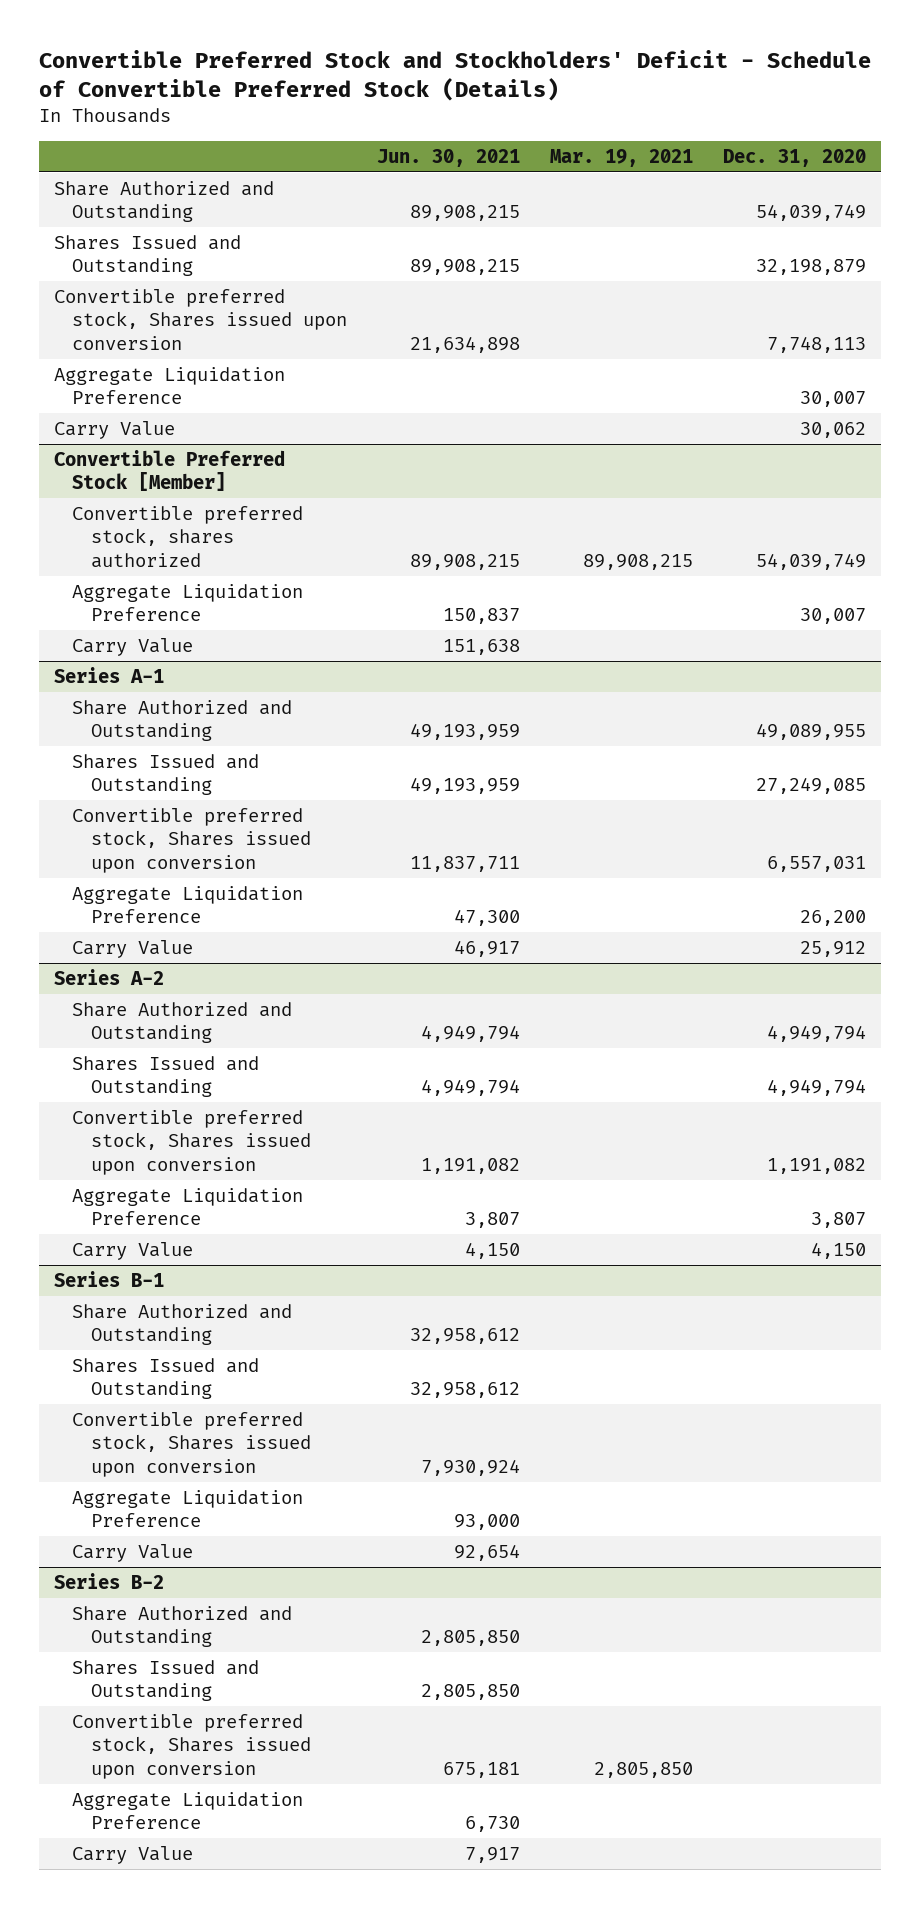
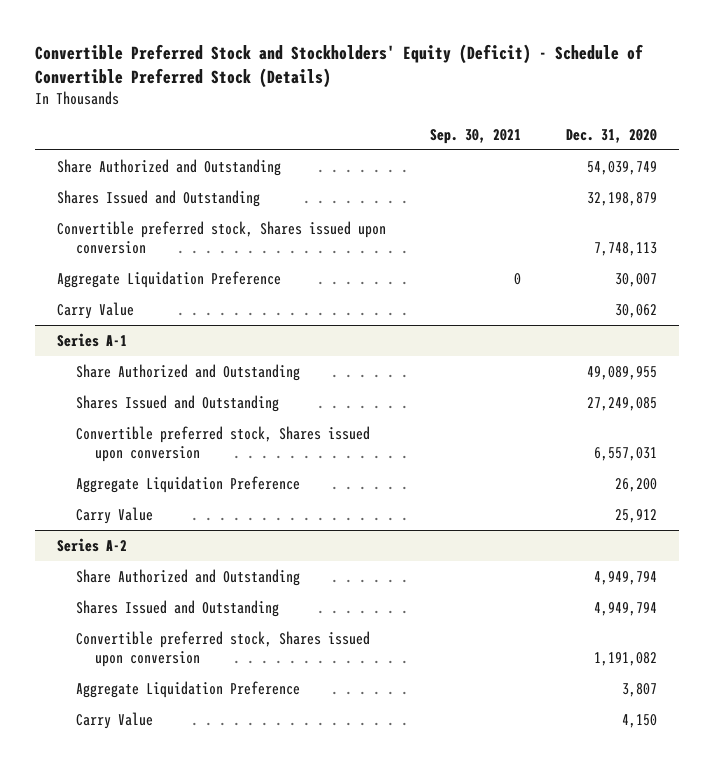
- Convertible Preferred Stock and Stockholders' Deficit - Schedule of Convertible Preferred Stock (Details)
+ Convertible Preferred Stock and Stockholders' Equity (Deficit) - Schedule of Convertible Preferred Stock (Details)
- | Jun. 30, 2021 | Mar. 19, 2021 | Dec. 31, 2020
+ | Sep. 30, 2021 | Dec. 31, 2020
- Convertible Preferred Stock [Member]
- Convertible preferred stock, shares authorized | 89,908,215 | 89,908,215 | 54,039,749
- Aggregate Liquidation Preference | 150,837 | | 30,007
- Carry Value | 151,638 | |
- Series B-1
- Share Authorized and Outstanding | 32,958,612 | |
- Shares Issued and Outstanding | 32,958,612 | |
- Convertible preferred stock, Shares issued upon conversion | 7,930,924 | |
- Aggregate Liquidation Preference | 93,000 | |
- Carry Value | 92,654 | |
- Series B-2
- Share Authorized and Outstanding | 2,805,850 | |
- Shares Issued and Outstanding | 2,805,850 | |
- Convertible preferred stock, Shares issued upon conversion | 675,181 | 2,805,850 |
- Aggregate Liquidation Preference | 6,730 | |
- Carry Value | 7,917 | |

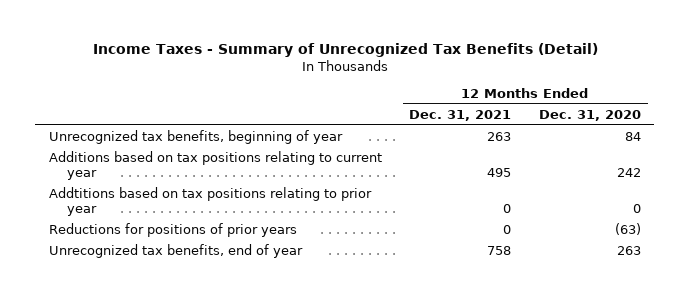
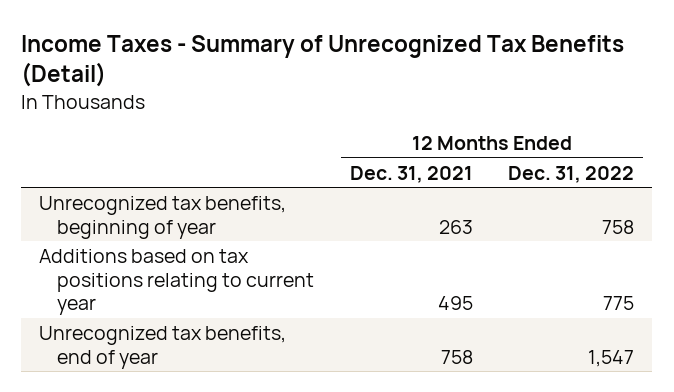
- | 12 Months Ended Dec. 31, 2021 | 12 Months Ended Dec. 31, 2020
+ | 12 Months Ended Dec. 31, 2021 | 12 Months Ended Dec. 31, 2022
- Addtitions based on tax positions relating to prior year | 0 | 0
- Reductions for positions of prior years | 0 | (63)

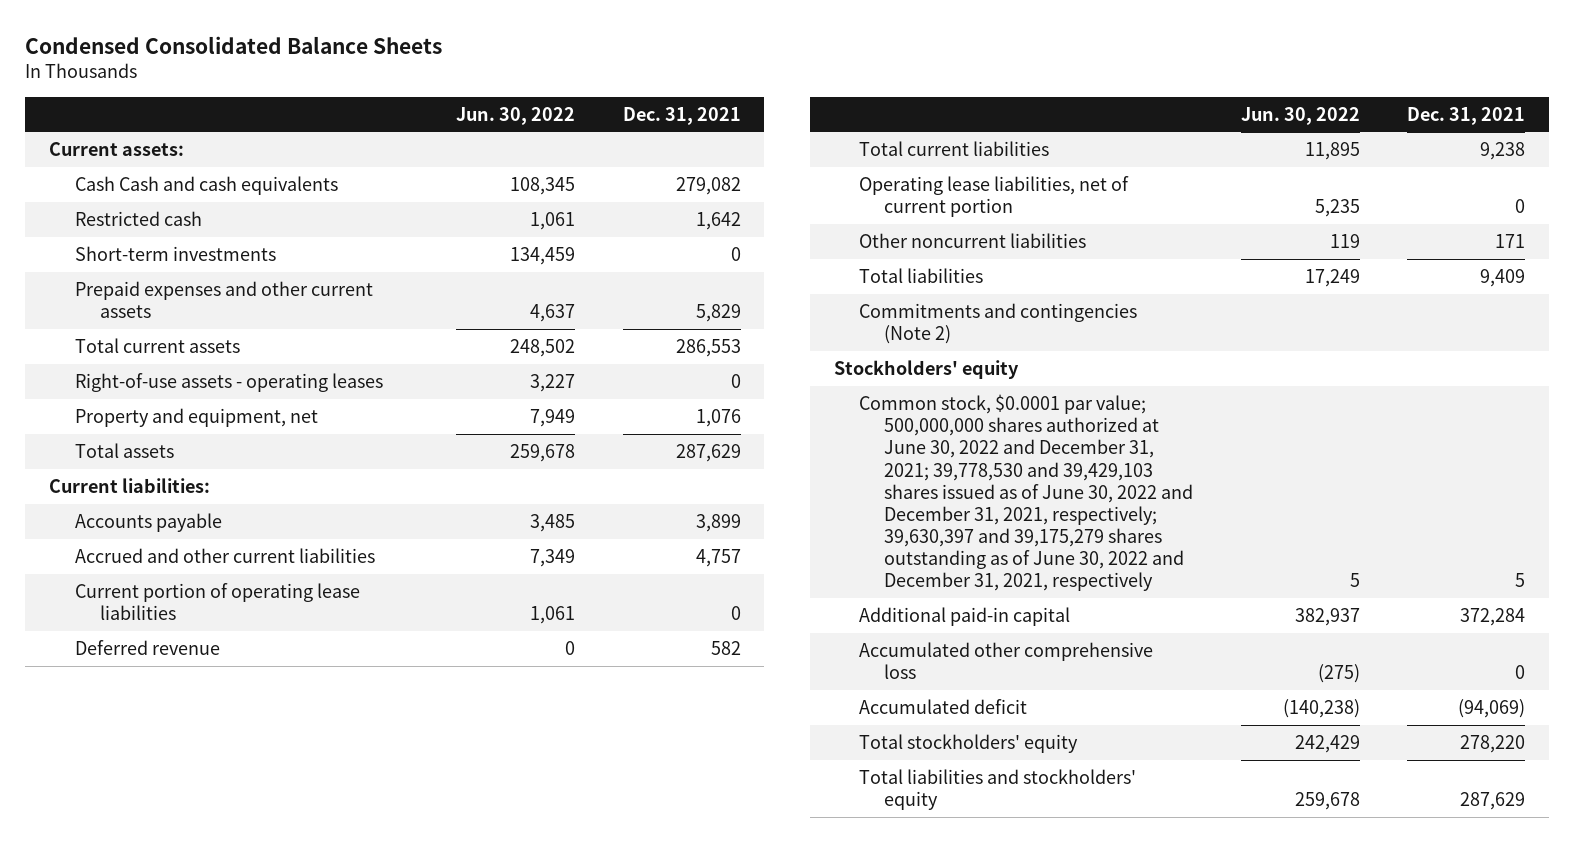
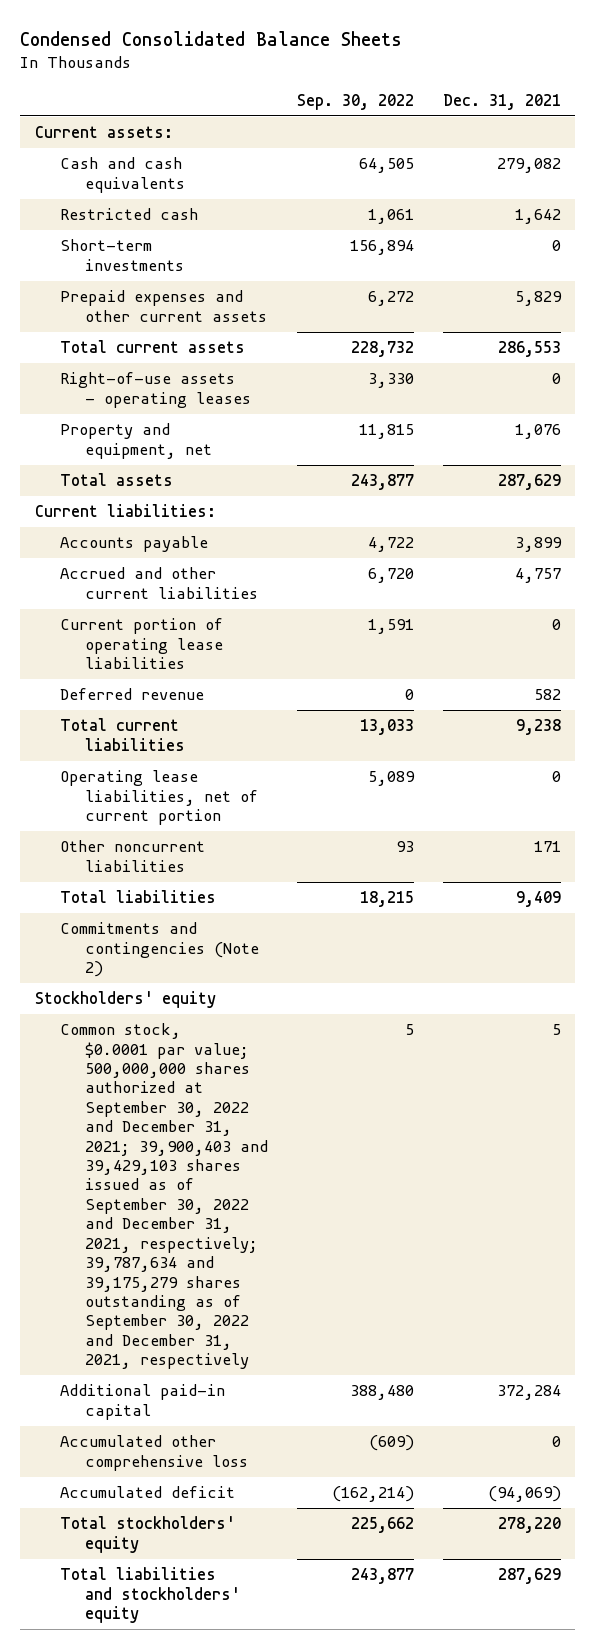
- | Jun. 30, 2022 | Dec. 31, 2021
+ | Sep. 30, 2022 | Dec. 31, 2021
- Cash Cash and cash equivalents | 108,345 | 279,082
+ Cash and cash equivalents | 64,505 | 279,082
- Common stock, $0.0001 par value; 500,000,000 shares authorized at June 30, 2022 and December 31, 2021; 39,778,530 and 39,429,103 shares issued as of June 30, 2022 and December 31, 2021, respectively; 39,630,397 and 39,175,279 shares outstanding as of June 30, 2022 and December 31, 2021, respectively | 5 | 5
+ Common stock, $0.0001 par value; 500,000,000 shares authorized at September 30, 2022 and December 31, 2021; 39,900,403 and 39,429,103 shares issued as of September 30, 2022 and December 31, 2021, respectively; 39,787,634 and 39,175,279 shares outstanding as of September 30, 2022 and December 31, 2021, respectively | 5 | 5

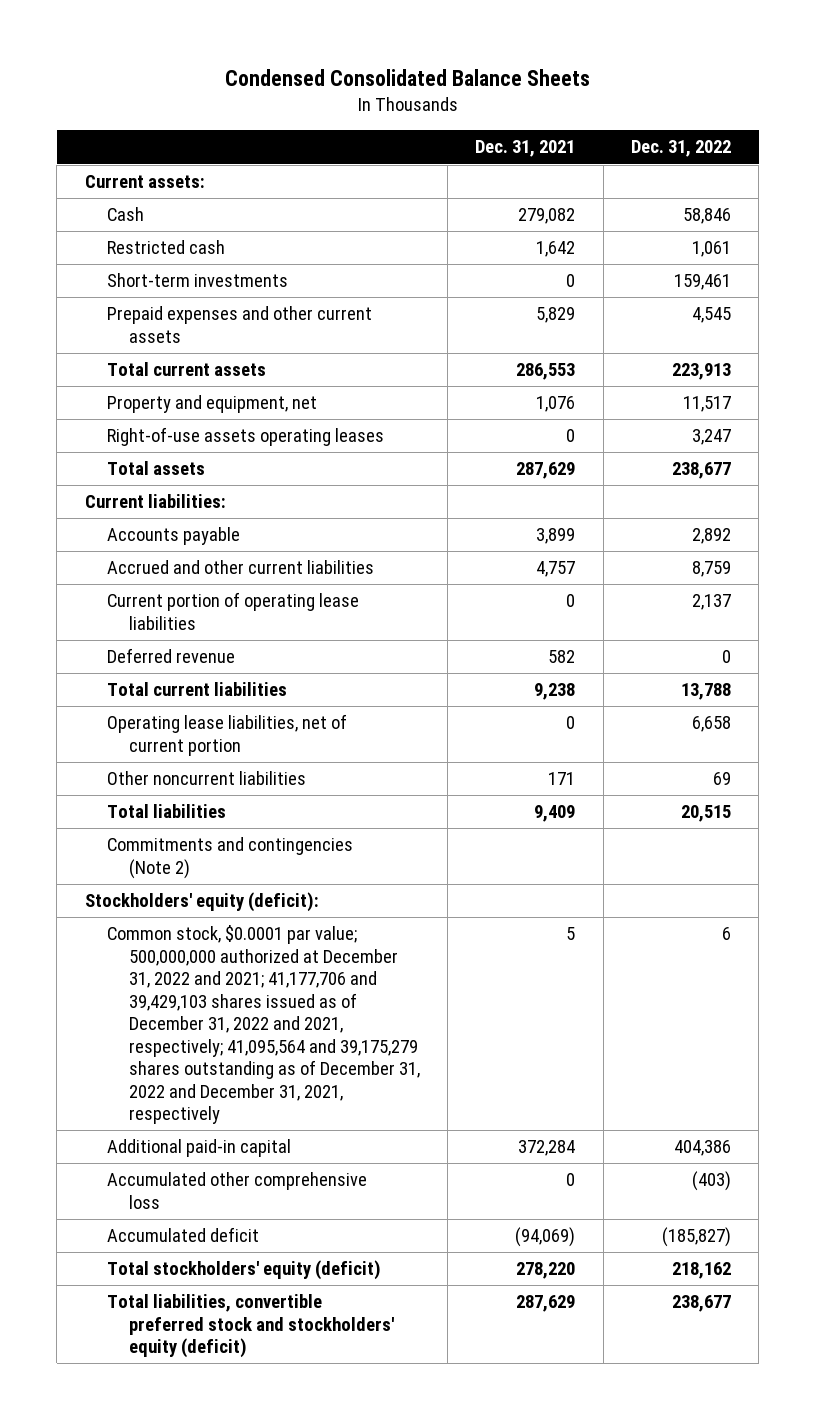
- | Sep. 30, 2022 | Dec. 31, 2021
+ | Dec. 31, 2021 | Dec. 31, 2022
- Cash and cash equivalents | 64,505 | 279,082
+ Cash | 279,082 | 58,846
- Right-of-use assets - operating leases | 3,330 | 0
+ Right-of-use assets operating leases | 0 | 3,247
- Stockholders' equity
- Common stock, $0.0001 par value; 500,000,000 shares authorized at September 30, 2022 and December 31, 2021; 39,900,403 and 39,429,103 shares issued as of September 30, 2022 and December 31, 2021, respectively; 39,787,634 and 39,175,279 shares outstanding as of September 30, 2022 and December 31, 2021, respectively | 5 | 5
+ Stockholders' equity (deficit):
+ Common stock, $0.0001 par value; 500,000,000 authorized at December 31, 2022 and 2021; 41,177,706 and 39,429,103 shares issued as of December 31, 2022 and 2021, respectively; 41,095,564 and 39,175,279 shares outstanding as of December 31, 2022 and December 31, 2021, respectively | 5 | 6
- Total stockholders' equity | 225,662 | 278,220
- Total liabilities and stockholders' equity | 243,877 | 287,629
+ Total stockholders' equity (deficit) | 278,220 | 218,162
+ Total liabilities, convertible preferred stock and stockholders' equity (deficit) | 287,629 | 238,677

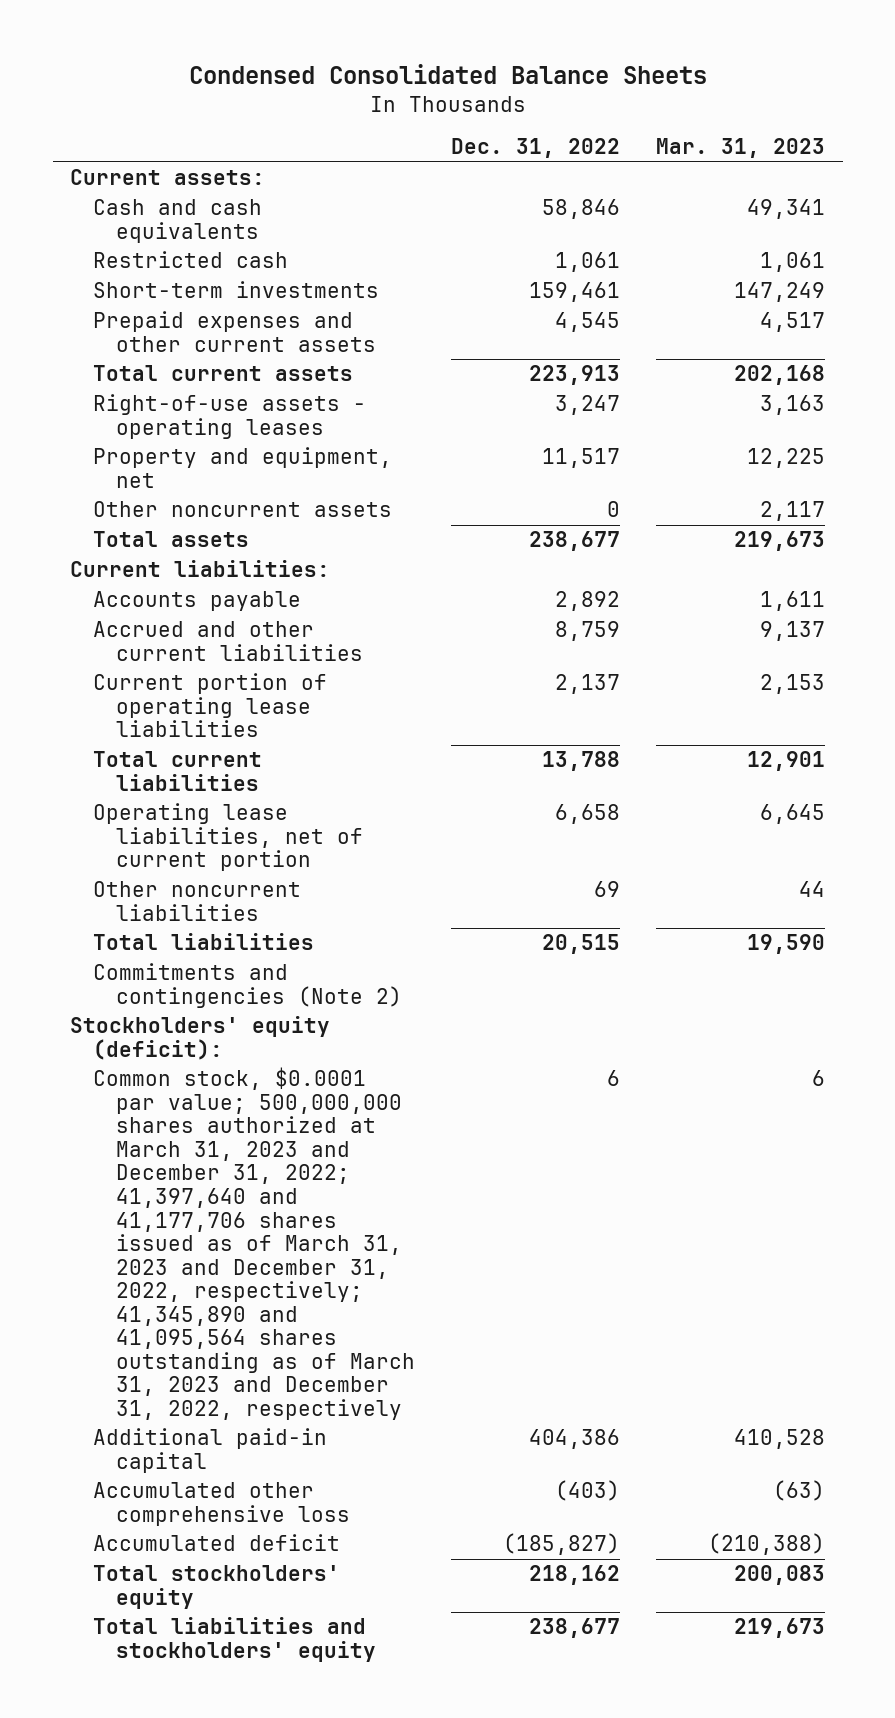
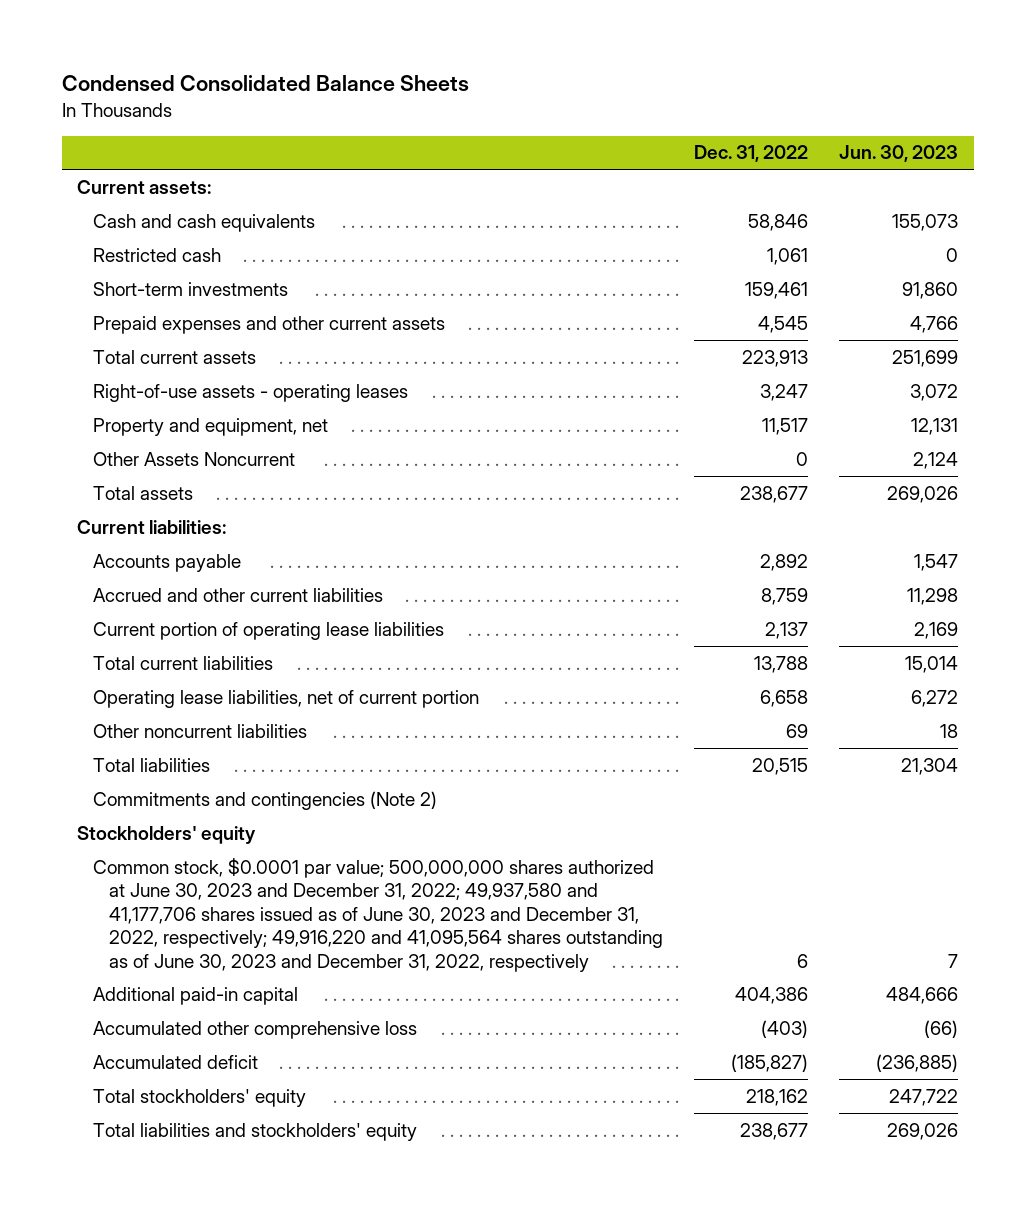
- | Dec. 31, 2022 | Mar. 31, 2023
+ | Dec. 31, 2022 | Jun. 30, 2023
- Other noncurrent assets | 0 | 2,117
+ Other Assets Noncurrent | 0 | 2,124
- Stockholders' equity (deficit):
- Common stock, $0.0001 par value; 500,000,000 shares authorized at March 31, 2023 and December 31, 2022; 41,397,640 and 41,177,706 shares issued as of March 31, 2023 and December 31, 2022, respectively; 41,345,890 and 41,095,564 shares outstanding as of March 31, 2023 and December 31, 2022, respectively | 6 | 6
+ Stockholders' equity
+ Common stock, $0.0001 par value; 500,000,000 shares authorized at June 30, 2023 and December 31, 2022; 49,937,580 and 41,177,706 shares issued as of June 30, 2023 and December 31, 2022, respectively; 49,916,220 and 41,095,564 shares outstanding as of June 30, 2023 and December 31, 2022, respectively | 6 | 7

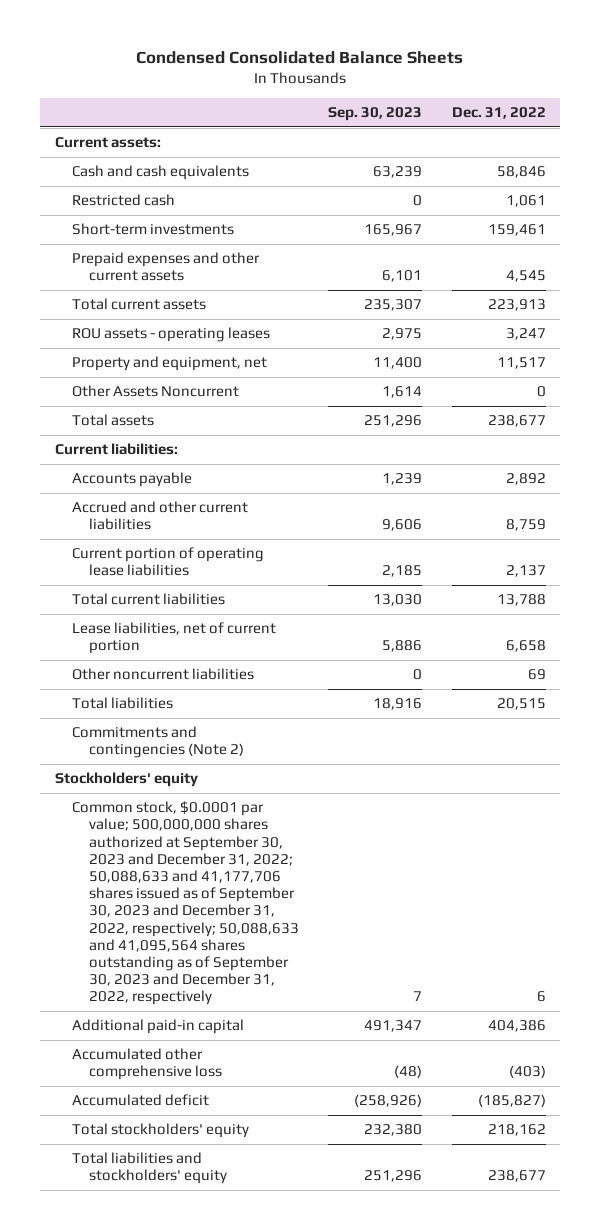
- | Dec. 31, 2022 | Jun. 30, 2023
+ | Sep. 30, 2023 | Dec. 31, 2022
- Right-of-use assets - operating leases | 3,247 | 3,072
+ ROU assets - operating leases | 2,975 | 3,247
- Operating lease liabilities, net of current portion | 6,658 | 6,272
+ Lease liabilities, net of current portion | 5,886 | 6,658
- Common stock, $0.0001 par value; 500,000,000 shares authorized at June 30, 2023 and December 31, 2022; 49,937,580 and 41,177,706 shares issued as of June 30, 2023 and December 31, 2022, respectively; 49,916,220 and 41,095,564 shares outstanding as of June 30, 2023 and December 31, 2022, respectively | 6 | 7
+ Common stock, $0.0001 par value; 500,000,000 shares authorized at September 30, 2023 and December 31, 2022; 50,088,633 and 41,177,706 shares issued as of September 30, 2023 and December 31, 2022, respectively; 50,088,633 and 41,095,564 shares outstanding as of September 30, 2023 and December 31, 2022, respectively | 7 | 6

